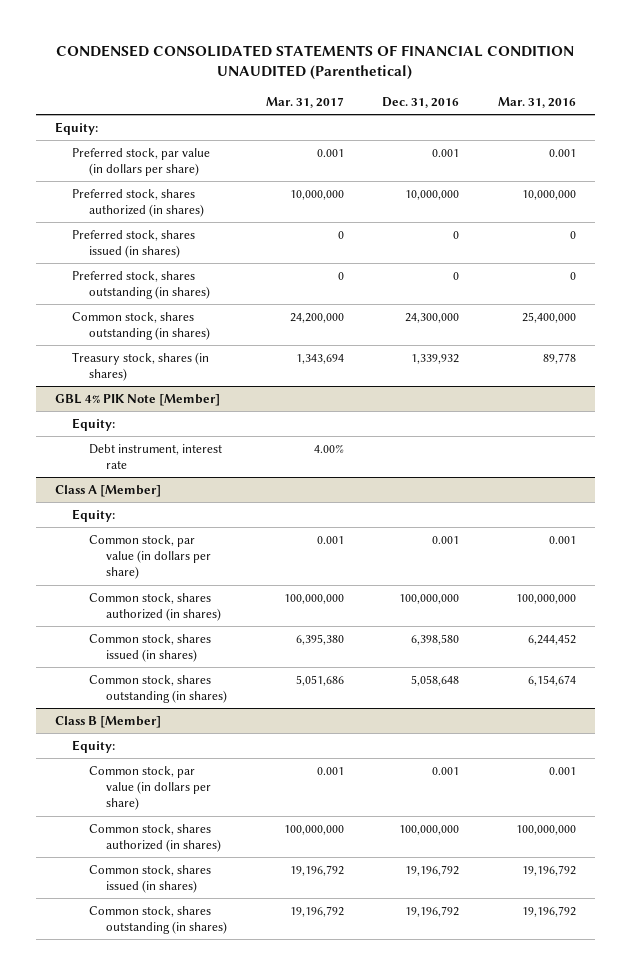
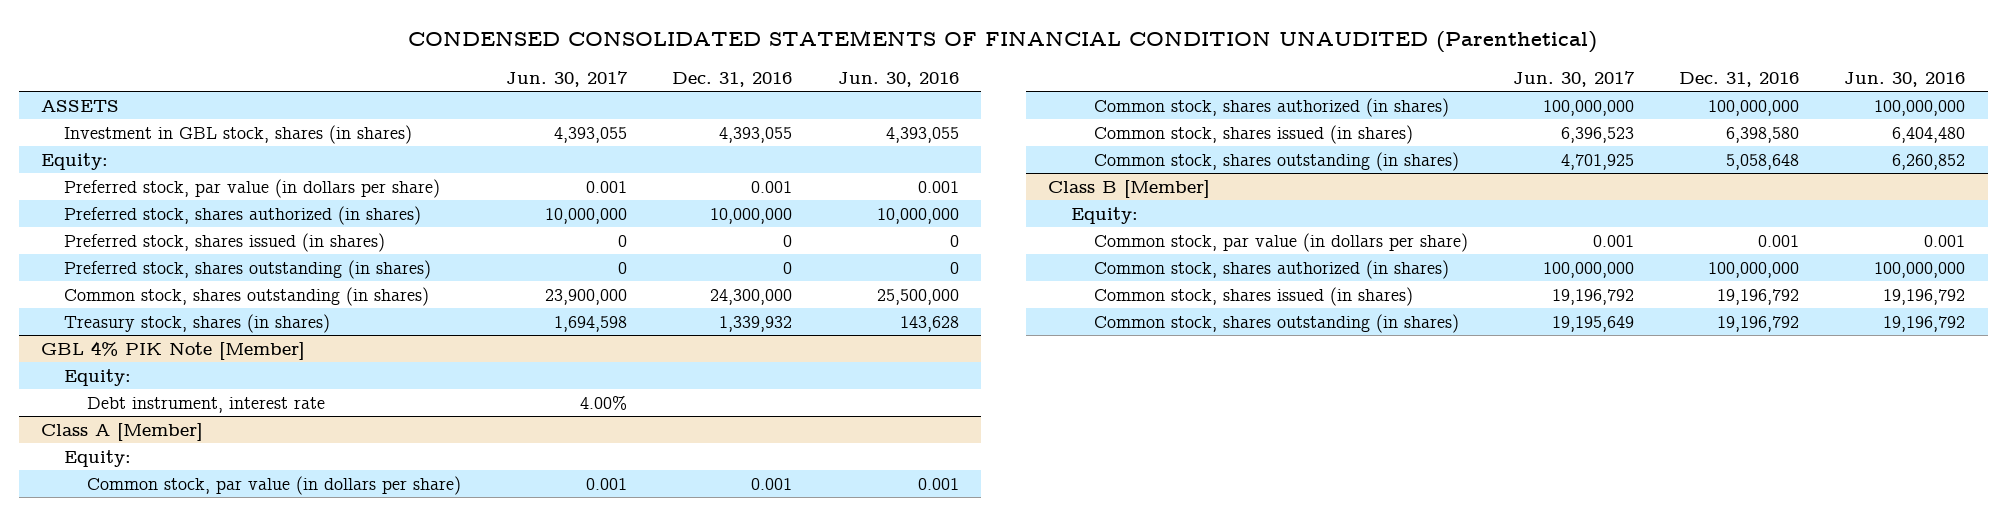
- | Mar. 31, 2017 | Dec. 31, 2016 | Mar. 31, 2016
+ | Jun. 30, 2017 | Dec. 31, 2016 | Jun. 30, 2016
+ ASSETS
+ Investment in GBL stock, shares (in shares) | 4,393,055 | 4,393,055 | 4,393,055

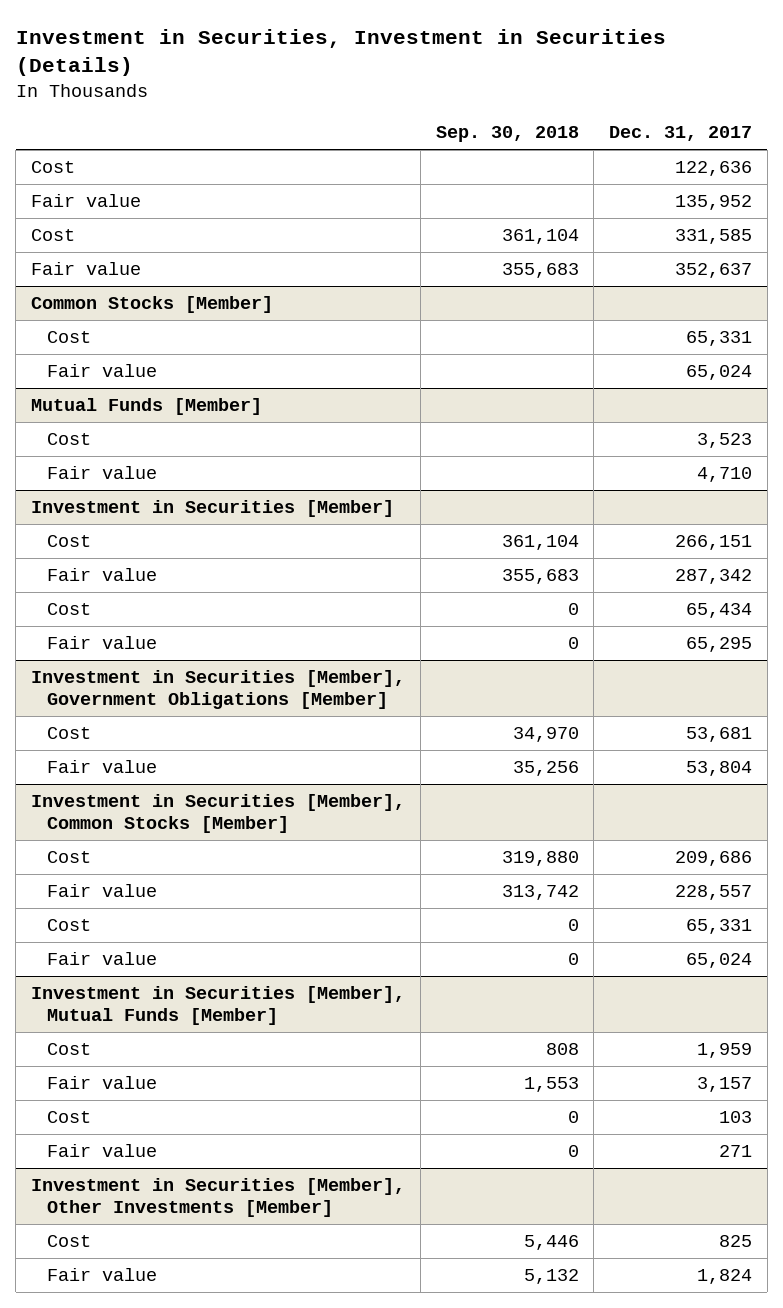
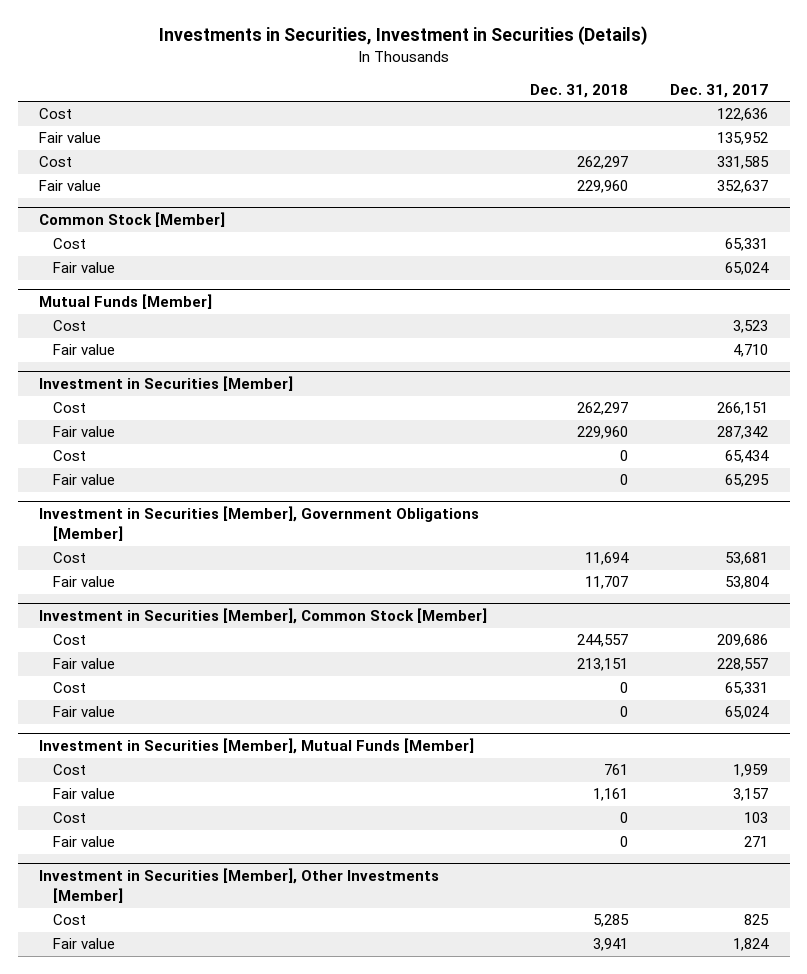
- Investment in Securities, Investment in Securities (Details)
+ Investments in Securities, Investment in Securities (Details)
- | Sep. 30, 2018 | Dec. 31, 2017
+ | Dec. 31, 2018 | Dec. 31, 2017
- Common Stocks [Member]
+ Common Stock [Member]
- Investment in Securities [Member], Common Stocks [Member]
+ Investment in Securities [Member], Common Stock [Member]

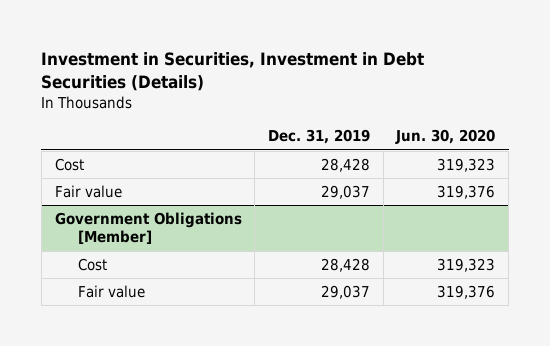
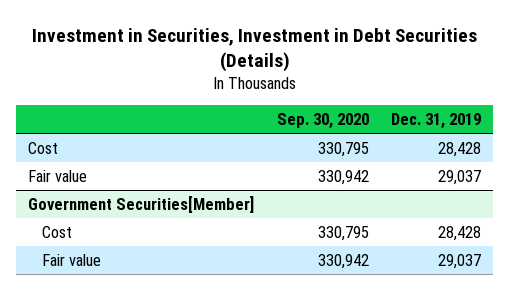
- | Dec. 31, 2019 | Jun. 30, 2020
+ | Sep. 30, 2020 | Dec. 31, 2019
- Government Obligations [Member]
+ Government Securities[Member]

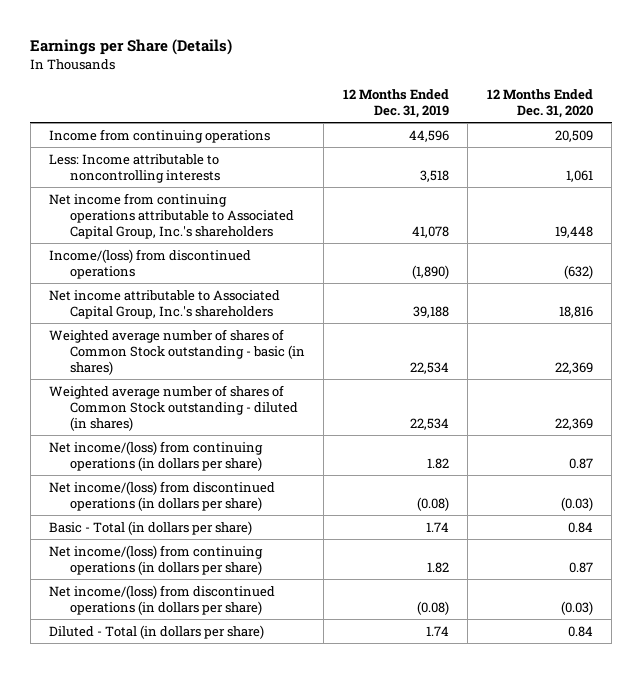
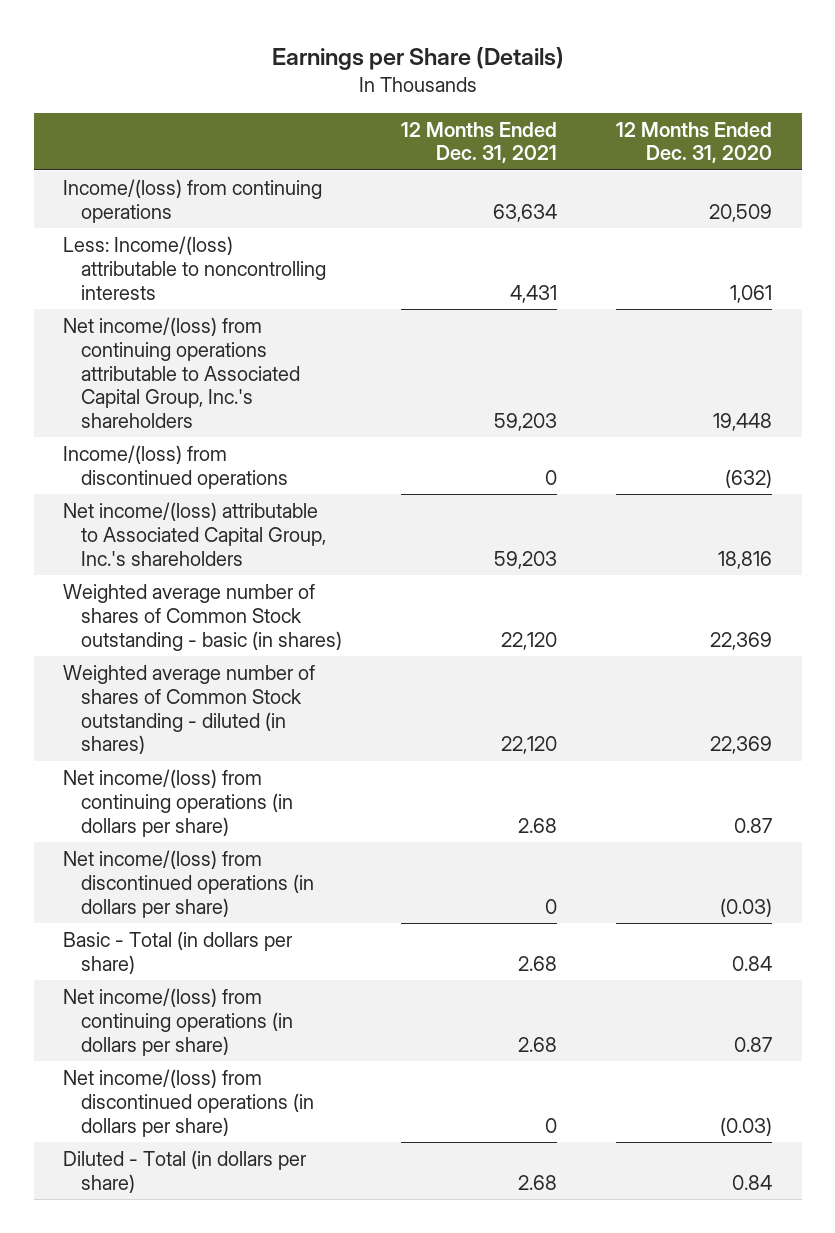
- | 12 Months Ended Dec. 31, 2019 | 12 Months Ended Dec. 31, 2020
+ | 12 Months Ended Dec. 31, 2021 | 12 Months Ended Dec. 31, 2020
- Income from continuing operations | 44,596 | 20,509
- Less: Income attributable to noncontrolling interests | 3,518 | 1,061
- Net income from continuing operations attributable to Associated Capital Group, Inc.'s shareholders | 41,078 | 19,448
+ Income/(loss) from continuing operations | 63,634 | 20,509
+ Less: Income/(loss) attributable to noncontrolling interests | 4,431 | 1,061
+ Net income/(loss) from continuing operations attributable to Associated Capital Group, Inc.'s shareholders | 59,203 | 19,448
- Net income attributable to Associated Capital Group, Inc.'s shareholders | 39,188 | 18,816
+ Net income/(loss) attributable to Associated Capital Group, Inc.'s shareholders | 59,203 | 18,816

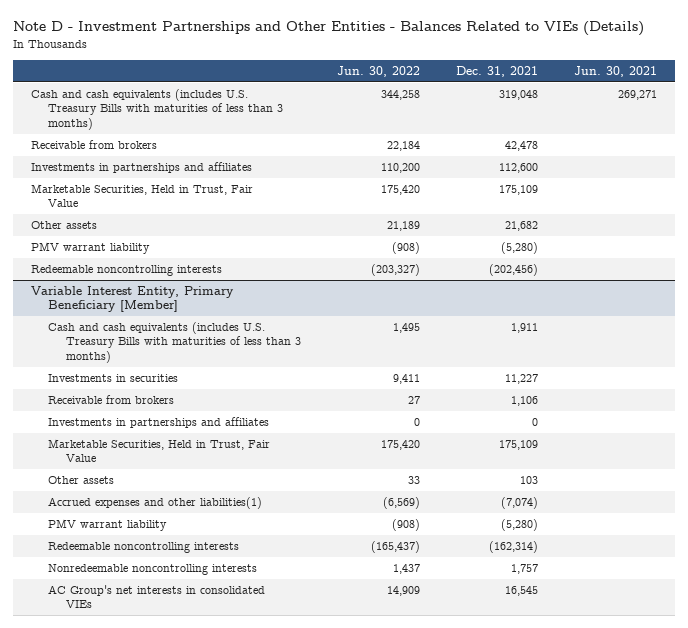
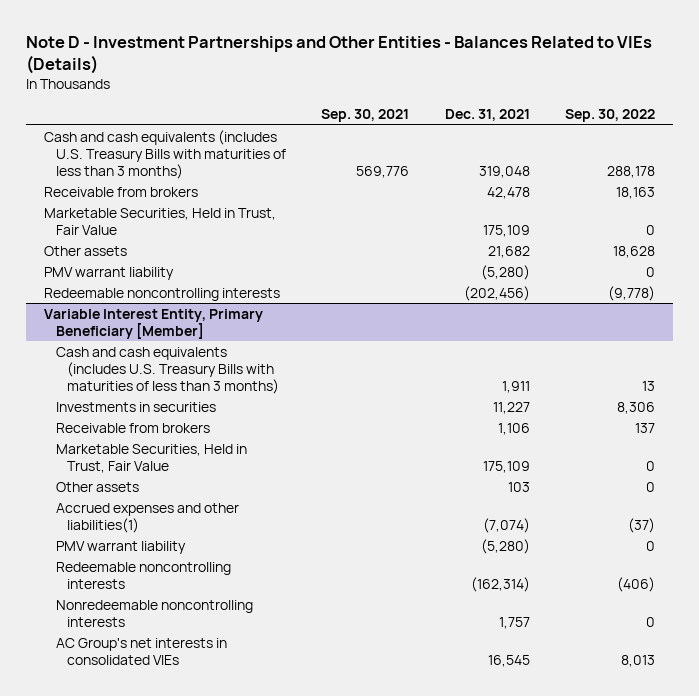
- | Jun. 30, 2022 | Dec. 31, 2021 | Jun. 30, 2021
+ | Sep. 30, 2021 | Dec. 31, 2021 | Sep. 30, 2022
- Investments in partnerships and affiliates | 110,200 | 112,600 |
@ Variable Interest Entity, Primary Beneficiary [Member]
- Investments in partnerships and affiliates | 0 | 0 |

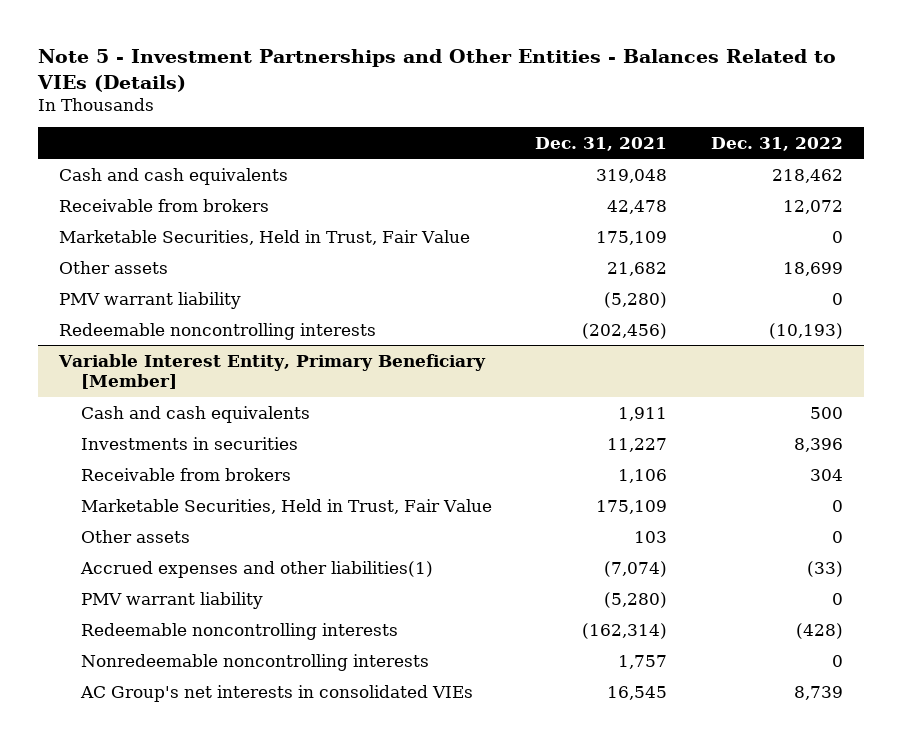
- Note D - Investment Partnerships and Other Entities - Balances Related to VIEs (Details)
+ Note 5 - Investment Partnerships and Other Entities - Balances Related to VIEs (Details)
- | Sep. 30, 2021 | Dec. 31, 2021 | Sep. 30, 2022
+ | Dec. 31, 2021 | Dec. 31, 2022
- Cash and cash equivalents (includes U.S. Treasury Bills with maturities of less than 3 months) | 569,776 | 319,048 | 288,178
+ Cash and cash equivalents | 319,048 | 218,462
@ Variable Interest Entity, Primary Beneficiary [Member]
- Cash and cash equivalents (includes U.S. Treasury Bills with maturities of less than 3 months) | | 1,911 | 13
+ Cash and cash equivalents | 1,911 | 500

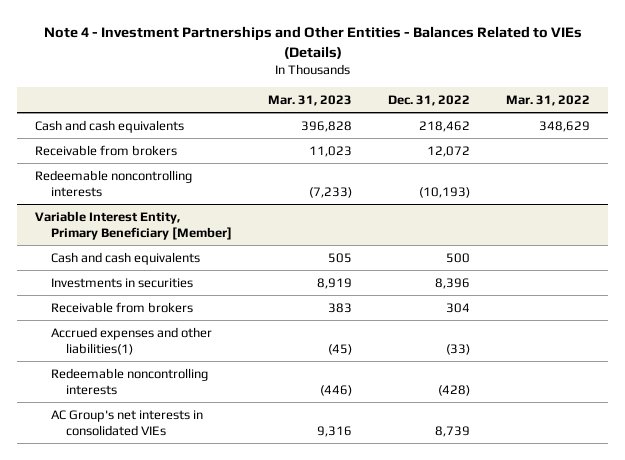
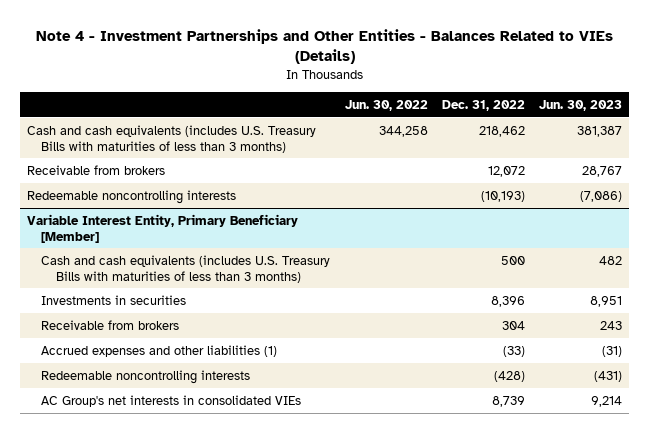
- | Mar. 31, 2023 | Dec. 31, 2022 | Mar. 31, 2022
+ | Jun. 30, 2022 | Dec. 31, 2022 | Jun. 30, 2023
- Cash and cash equivalents | 396,828 | 218,462 | 348,629
+ Cash and cash equivalents (includes U.S. Treasury Bills with maturities of less than 3 months) | 344,258 | 218,462 | 381,387
@ Variable Interest Entity, Primary Beneficiary [Member]
- Cash and cash equivalents | 505 | 500 |
+ Cash and cash equivalents (includes U.S. Treasury Bills with maturities of less than 3 months) | | 500 | 482
- Accrued expenses and other liabilities(1) | (45) | (33) |
+ Accrued expenses and other liabilities (1) | | (33) | (31)

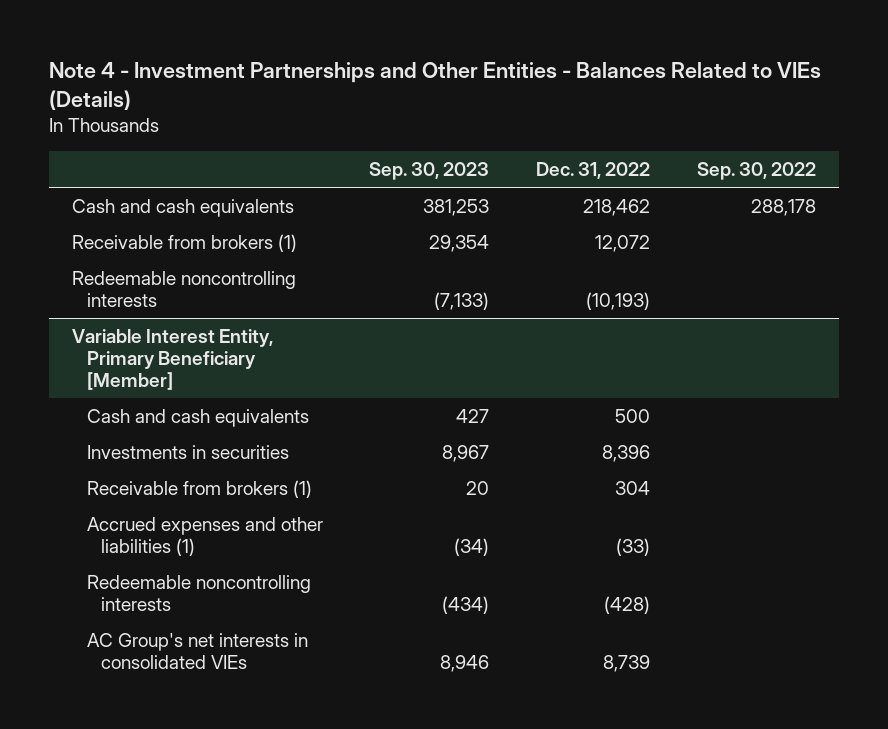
- | Jun. 30, 2022 | Dec. 31, 2022 | Jun. 30, 2023
+ | Sep. 30, 2023 | Dec. 31, 2022 | Sep. 30, 2022
- Cash and cash equivalents (includes U.S. Treasury Bills with maturities of less than 3 months) | 344,258 | 218,462 | 381,387
- Receivable from brokers | | 12,072 | 28,767
+ Cash and cash equivalents | 381,253 | 218,462 | 288,178
+ Receivable from brokers (1) | 29,354 | 12,072 |
@ Variable Interest Entity, Primary Beneficiary [Member]
- Cash and cash equivalents (includes U.S. Treasury Bills with maturities of less than 3 months) | | 500 | 482
+ Cash and cash equivalents | 427 | 500 |
- Receivable from brokers | | 304 | 243
+ Receivable from brokers (1) | 20 | 304 |

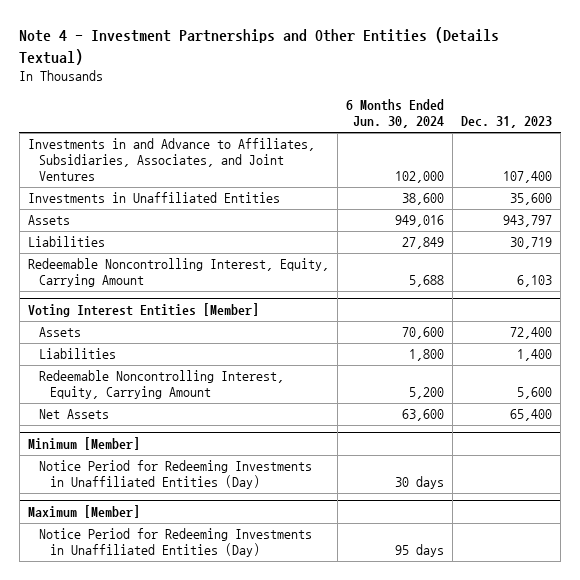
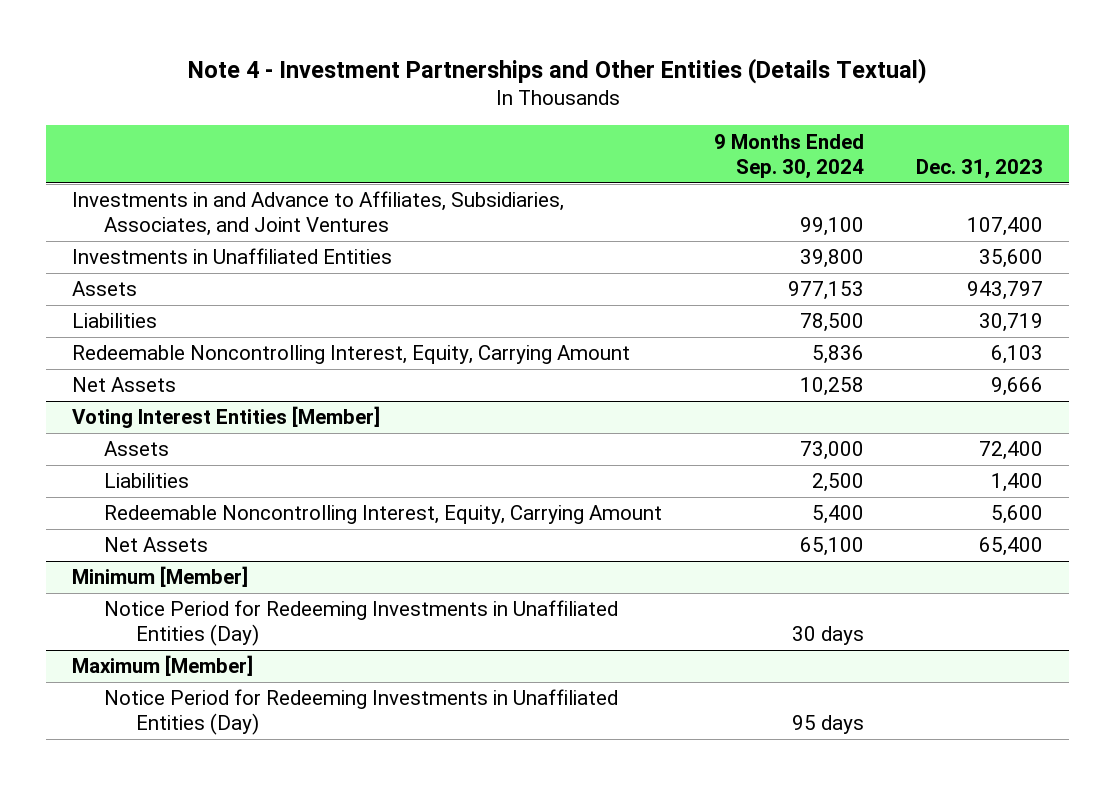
- | 6 Months Ended Jun. 30, 2024 | Dec. 31, 2023
+ | 9 Months Ended Sep. 30, 2024 | Dec. 31, 2023
+ Net Assets | 10,258 | 9,666

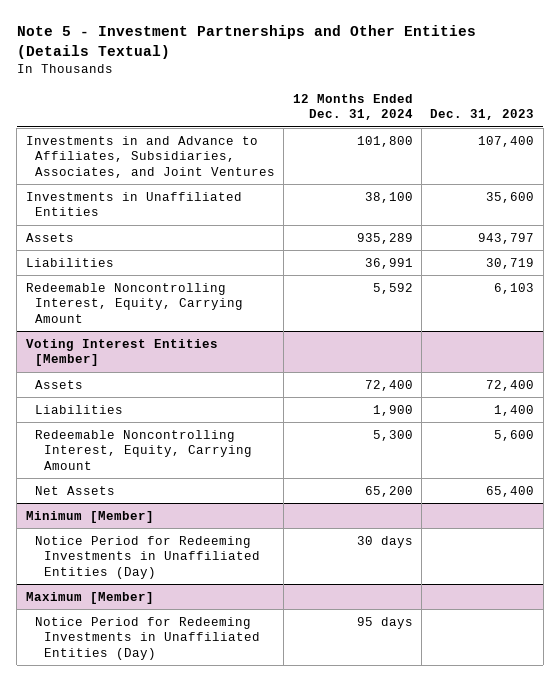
- Note 4 - Investment Partnerships and Other Entities (Details Textual)
+ Note 5 - Investment Partnerships and Other Entities (Details Textual)
- | 9 Months Ended Sep. 30, 2024 | Dec. 31, 2023
+ | 12 Months Ended Dec. 31, 2024 | Dec. 31, 2023
- Net Assets | 10,258 | 9,666

